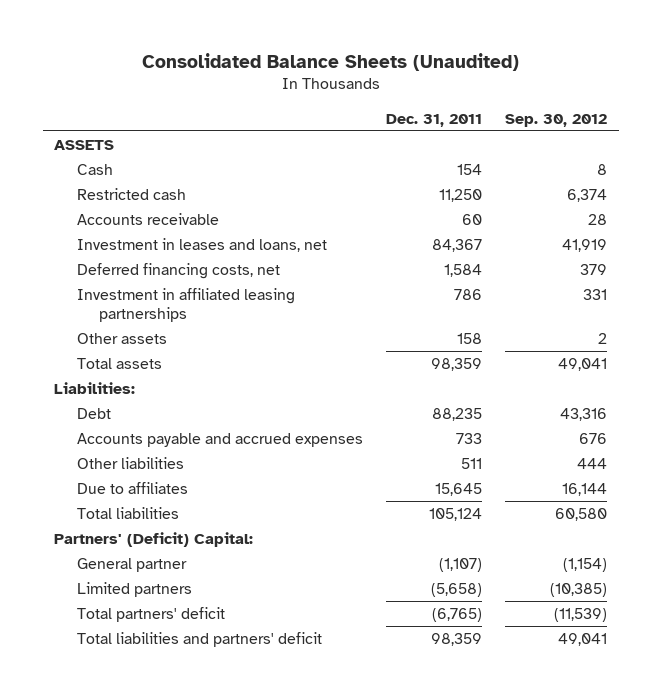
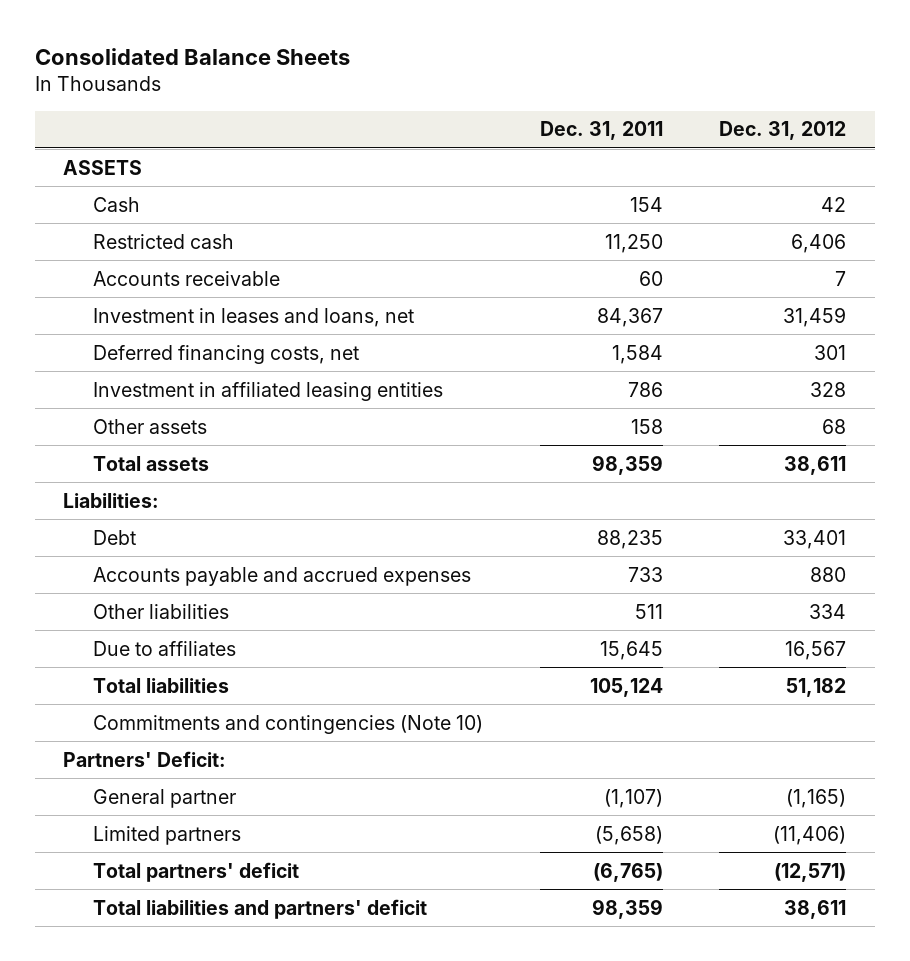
- Consolidated Balance Sheets (Unaudited)
+ Consolidated Balance Sheets
- | Dec. 31, 2011 | Sep. 30, 2012
+ | Dec. 31, 2011 | Dec. 31, 2012
- Investment in affiliated leasing partnerships | 786 | 331
+ Investment in affiliated leasing entities | 786 | 328
- Partners' (Deficit) Capital:
+ Commitments and contingencies (Note 10)
+ Partners' Deficit:

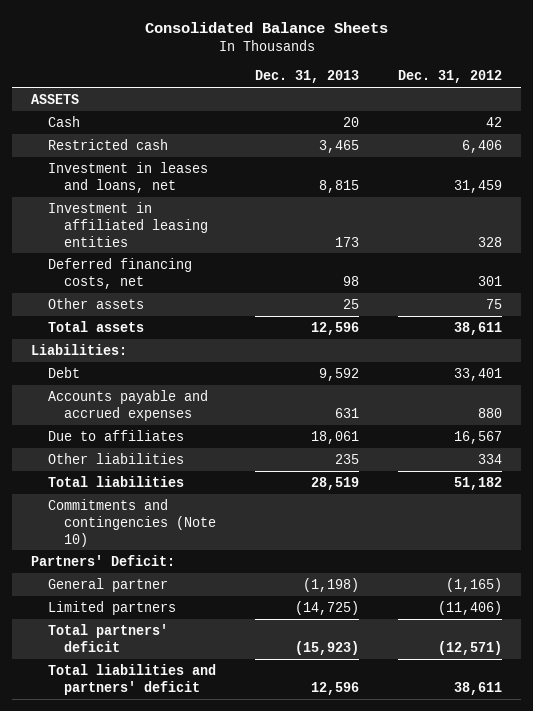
- | Dec. 31, 2011 | Dec. 31, 2012
+ | Dec. 31, 2013 | Dec. 31, 2012
- Accounts receivable | 60 | 7
- Other assets | 158 | 68
moved down: Deferred financing costs, net | 98 | 301
+ Other assets | 25 | 75
moved down: Other liabilities | 235 | 334

